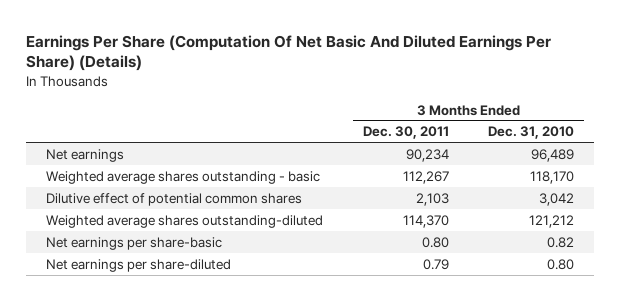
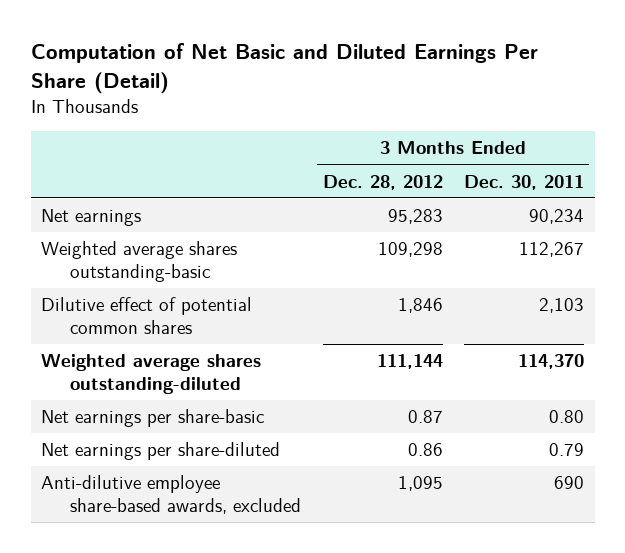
- Earnings Per Share (Computation Of Net Basic And Diluted Earnings Per Share) (Details)
+ Computation of Net Basic and Diluted Earnings Per Share (Detail)
- | 3 Months Ended Dec. 30, 2011 | 3 Months Ended Dec. 31, 2010
+ | 3 Months Ended Dec. 28, 2012 | 3 Months Ended Dec. 30, 2011
- Weighted average shares outstanding - basic | 112,267 | 118,170
+ Weighted average shares outstanding-basic | 109,298 | 112,267
+ Anti-dilutive employee share-based awards, excluded | 1,095 | 690

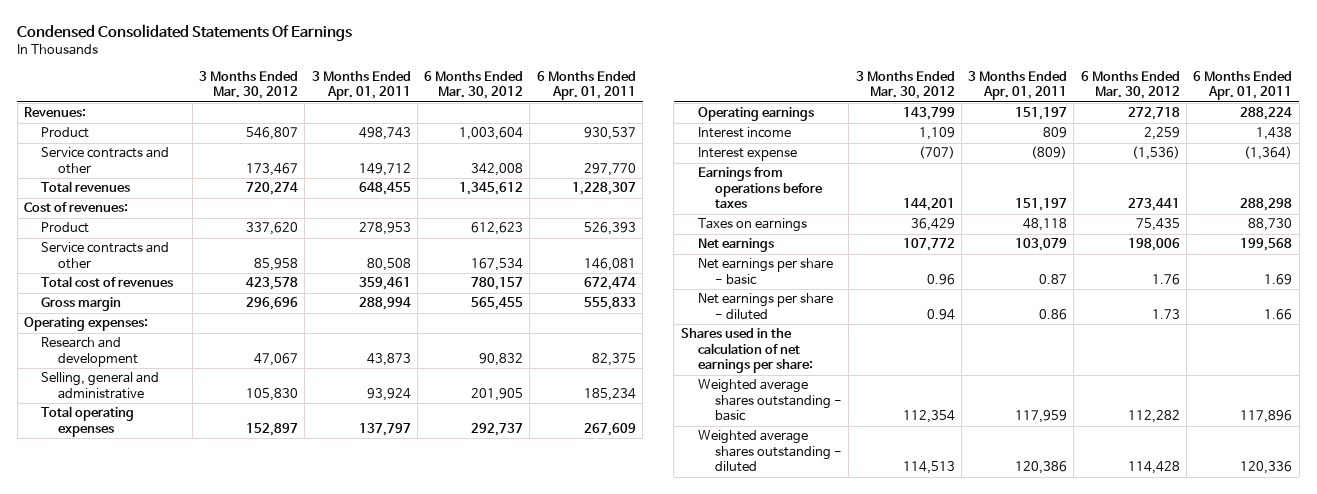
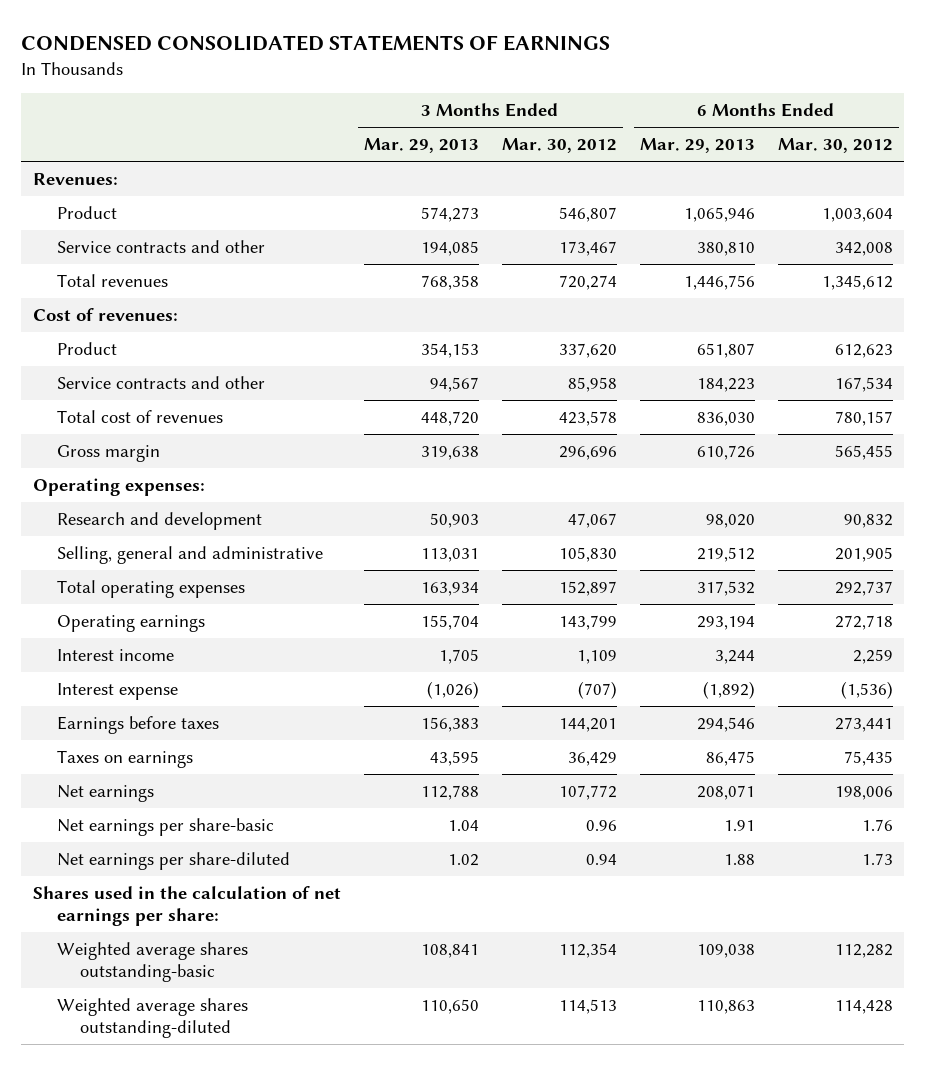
- Condensed Consolidated Statements Of Earnings
+ CONDENSED CONSOLIDATED STATEMENTS OF EARNINGS
- | 3 Months Ended Mar. 30, 2012 | 3 Months Ended Apr. 01, 2011 | 6 Months Ended Mar. 30, 2012 | 6 Months Ended Apr. 01, 2011
+ | 3 Months Ended Mar. 29, 2013 | 3 Months Ended Mar. 30, 2012 | 6 Months Ended Mar. 29, 2013 | 6 Months Ended Mar. 30, 2012
- Earnings from operations before taxes | 144,201 | 151,197 | 273,441 | 288,298
+ Earnings before taxes | 156,383 | 144,201 | 294,546 | 273,441
- Net earnings per share - basic | 0.96 | 0.87 | 1.76 | 1.69
- Net earnings per share - diluted | 0.94 | 0.86 | 1.73 | 1.66
+ Net earnings per share-basic | 1.04 | 0.96 | 1.91 | 1.76
+ Net earnings per share-diluted | 1.02 | 0.94 | 1.88 | 1.73
- Weighted average shares outstanding - basic | 112,354 | 117,959 | 112,282 | 117,896
- Weighted average shares outstanding - diluted | 114,513 | 120,386 | 114,428 | 120,336
+ Weighted average shares outstanding-basic | 108,841 | 112,354 | 109,038 | 112,282
+ Weighted average shares outstanding-diluted | 110,650 | 114,513 | 110,863 | 114,428

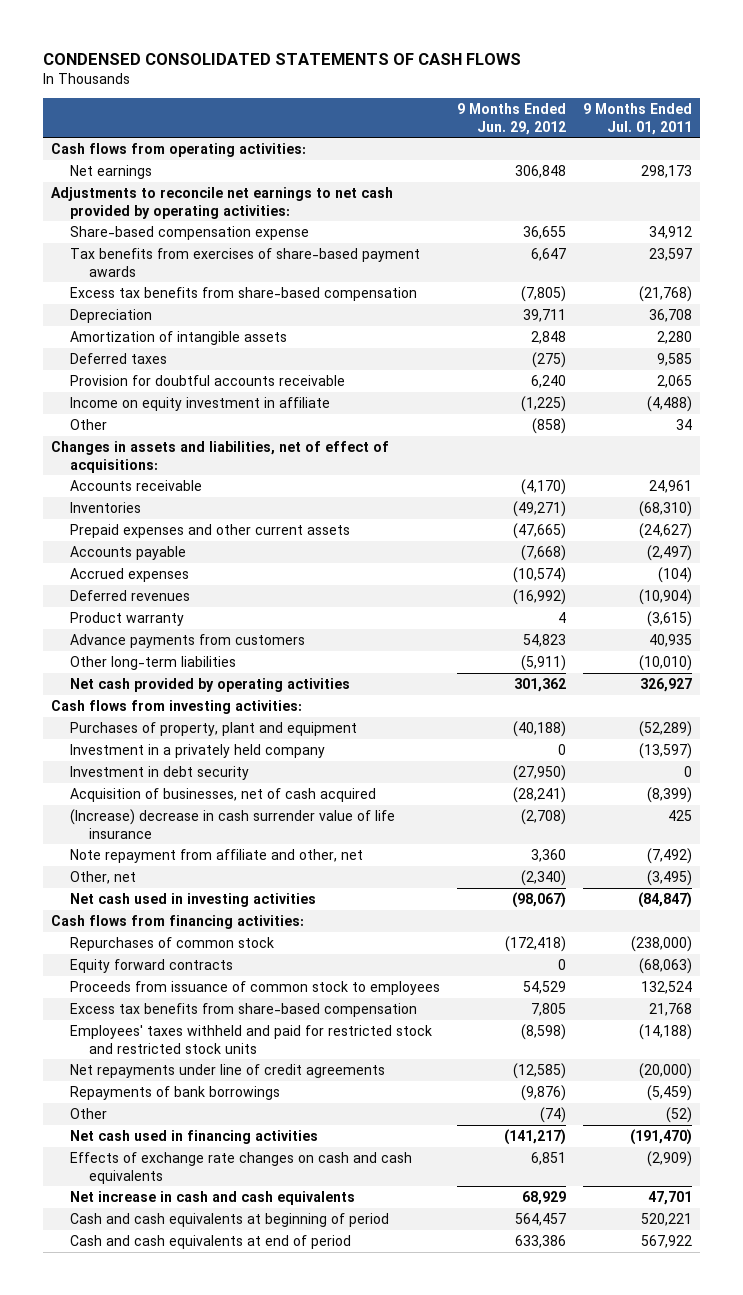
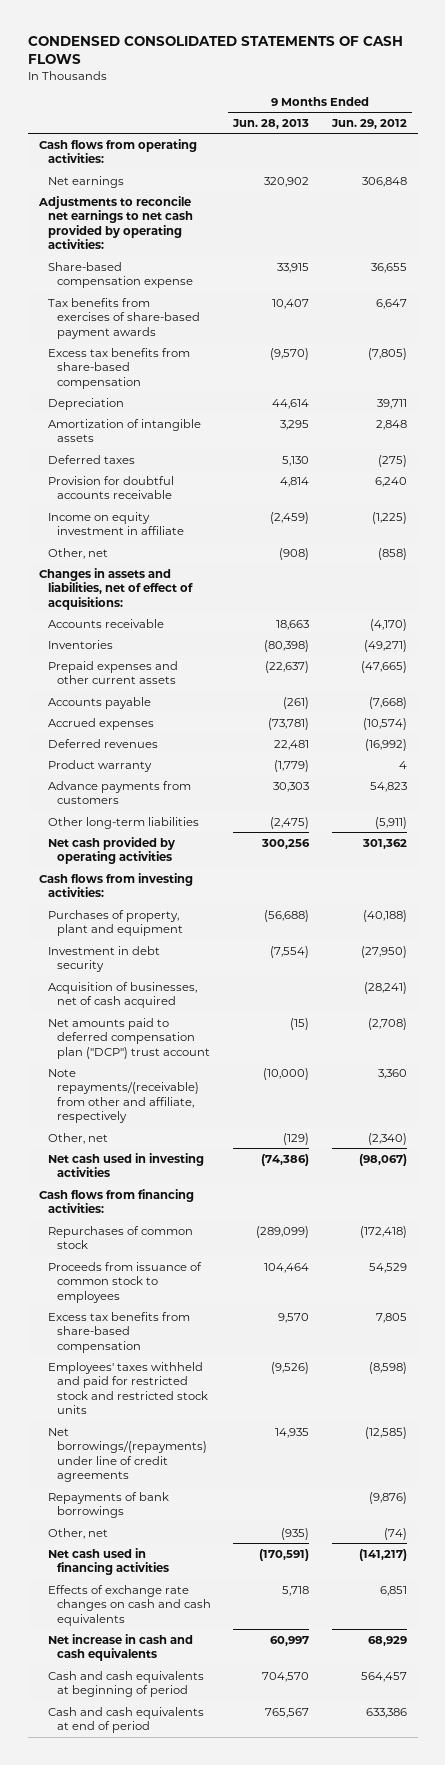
- | 9 Months Ended Jun. 29, 2012 | 9 Months Ended Jul. 01, 2011
+ | 9 Months Ended Jun. 28, 2013 | 9 Months Ended Jun. 29, 2012
- Other | (858) | 34
+ Other, net | (908) | (858)
- Investment in a privately held company | 0 | (13,597)
- (Increase) decrease in cash surrender value of life insurance | (2,708) | 425
- Note repayment from affiliate and other, net | 3,360 | (7,492)
+ Net amounts paid to deferred compensation plan ("DCP") trust account | (15) | (2,708)
+ Note repayments/(receivable) from other and affiliate, respectively | (10,000) | 3,360
- Equity forward contracts | 0 | (68,063)
- Net repayments under line of credit agreements | (12,585) | (20,000)
+ Net borrowings/(repayments) under line of credit agreements | 14,935 | (12,585)
- Other | (74) | (52)
+ Other, net | (935) | (74)

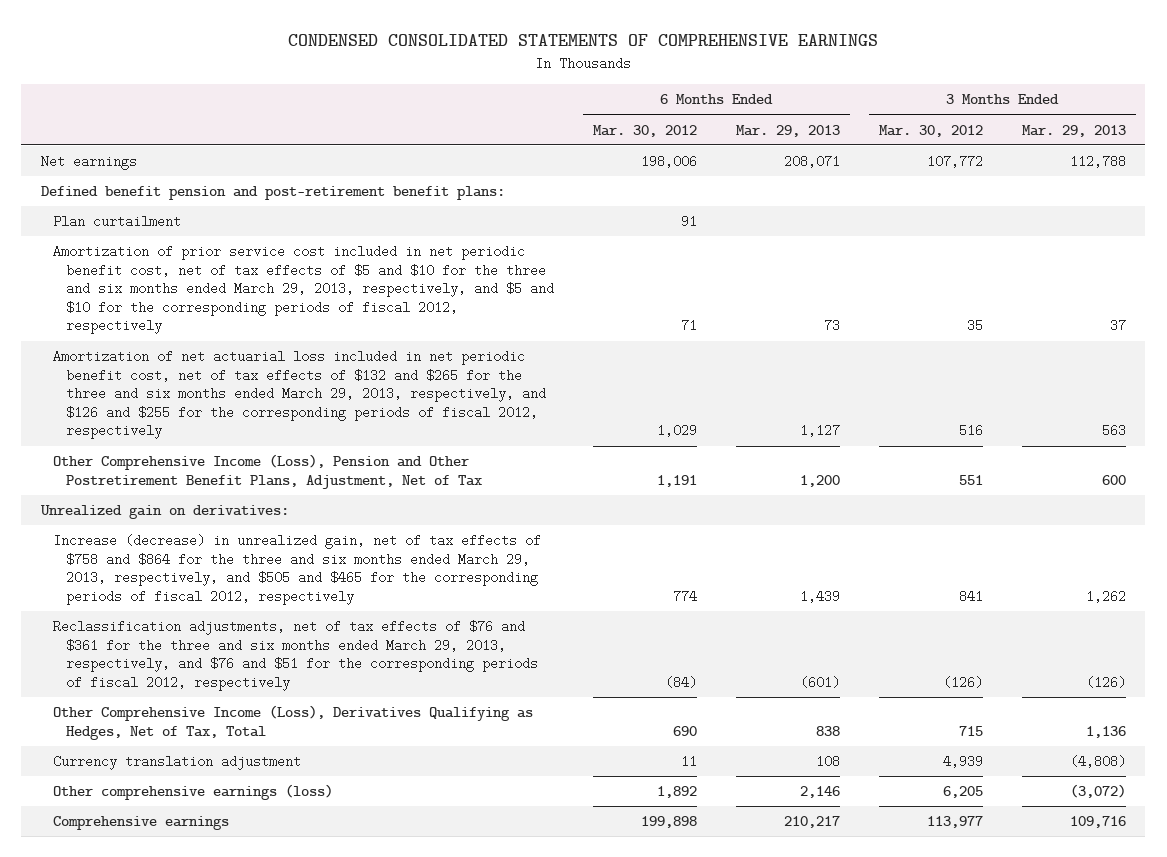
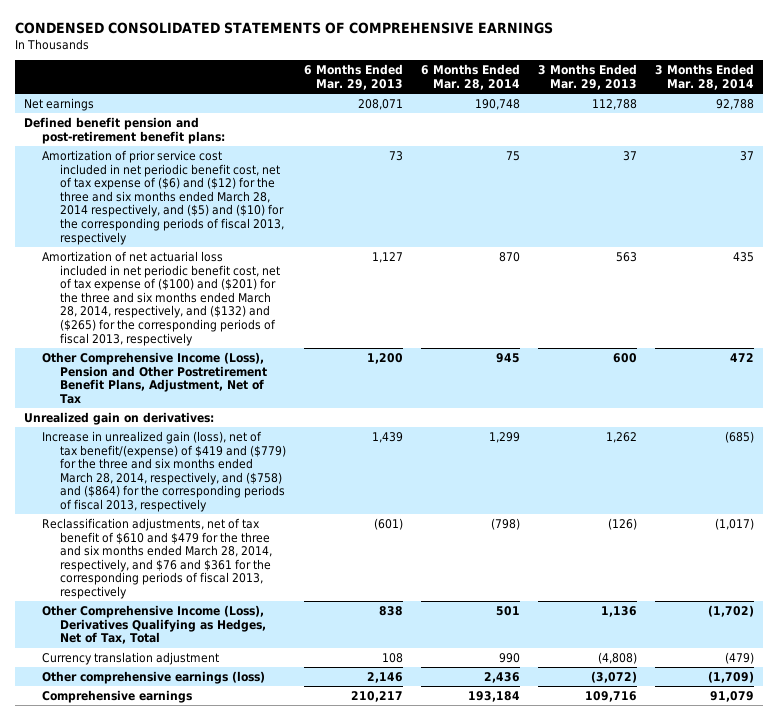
- | 6 Months Ended Mar. 30, 2012 | 6 Months Ended Mar. 29, 2013 | 3 Months Ended Mar. 30, 2012 | 3 Months Ended Mar. 29, 2013
+ | 6 Months Ended Mar. 29, 2013 | 6 Months Ended Mar. 28, 2014 | 3 Months Ended Mar. 29, 2013 | 3 Months Ended Mar. 28, 2014
- Plan curtailment | 91 | | |
- Amortization of prior service cost included in net periodic benefit cost, net of tax effects of $5 and $10 for the three and six months ended March 29, 2013, respectively, and $5 and $10 for the corresponding periods of fiscal 2012, respectively | 71 | 73 | 35 | 37
- Amortization of net actuarial loss included in net periodic benefit cost, net of tax effects of $132 and $265 for the three and six months ended March 29, 2013, respectively, and $126 and $255 for the corresponding periods of fiscal 2012, respectively | 1,029 | 1,127 | 516 | 563
+ Amortization of prior service cost included in net periodic benefit cost, net of tax expense of ($6) and ($12) for the three and six months ended March 28, 2014 respectively, and ($5) and ($10) for the corresponding periods of fiscal 2013, respectively | 73 | 75 | 37 | 37
+ Amortization of net actuarial loss included in net periodic benefit cost, net of tax expense of ($100) and ($201) for the three and six months ended March 28, 2014, respectively, and ($132) and ($265) for the corresponding periods of fiscal 2013, respectively | 1,127 | 870 | 563 | 435
- Increase (decrease) in unrealized gain, net of tax effects of $758 and $864 for the three and six months ended March 29, 2013, respectively, and $505 and $465 for the corresponding periods of fiscal 2012, respectively | 774 | 1,439 | 841 | 1,262
- Reclassification adjustments, net of tax effects of $76 and $361 for the three and six months ended March 29, 2013, respectively, and $76 and $51 for the corresponding periods of fiscal 2012, respectively | (84) | (601) | (126) | (126)
+ Increase in unrealized gain (loss), net of tax benefit/(expense) of $419 and ($779) for the three and six months ended March 28, 2014, respectively, and ($758) and ($864) for the corresponding periods of fiscal 2013, respectively | 1,439 | 1,299 | 1,262 | (685)
+ Reclassification adjustments, net of tax benefit of $610 and $479 for the three and six months ended March 28, 2014, respectively, and $76 and $361 for the corresponding periods of fiscal 2013, respectively | (601) | (798) | (126) | (1,017)

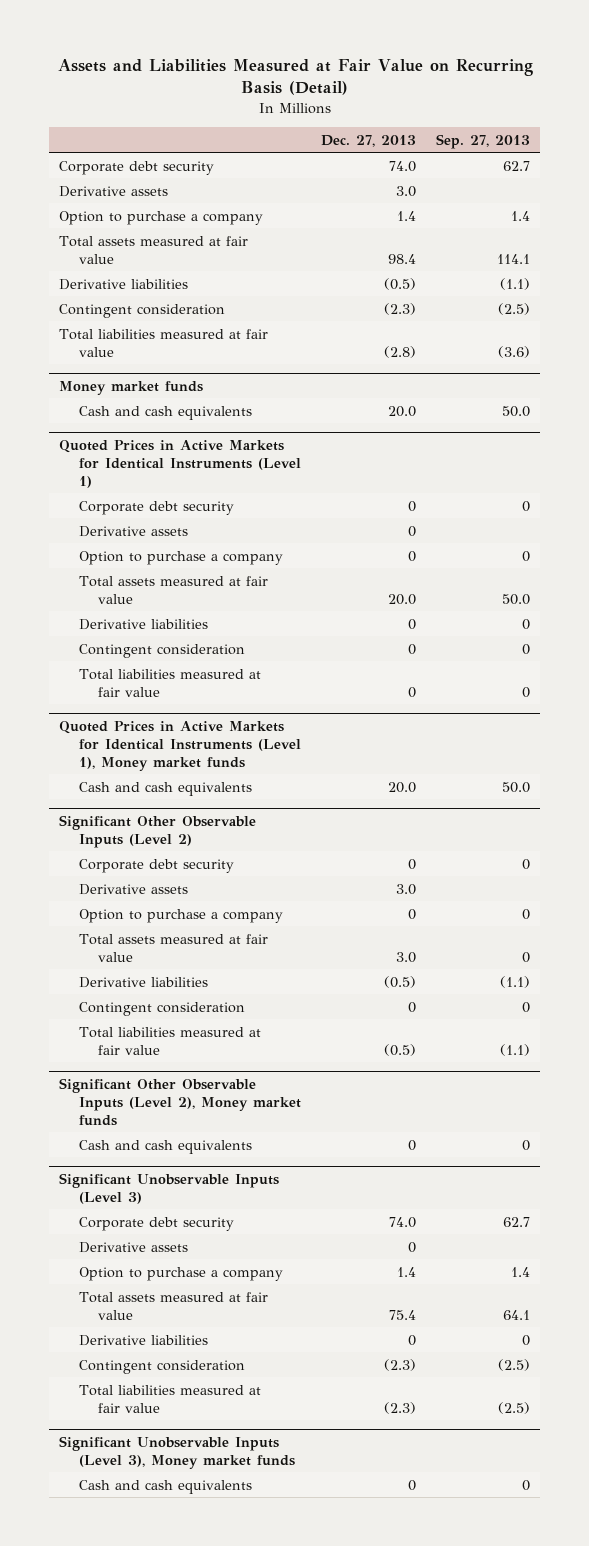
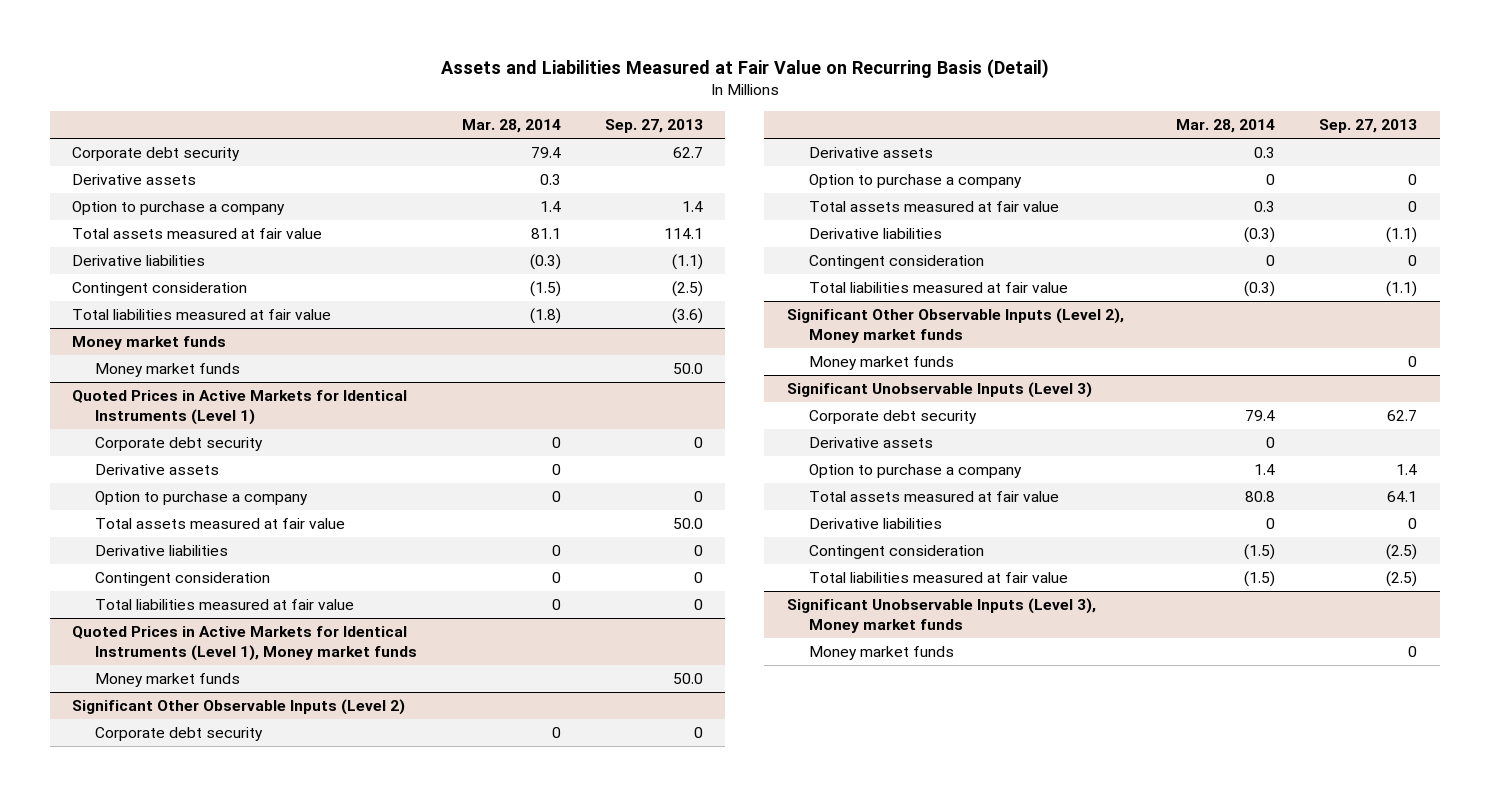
- | Dec. 27, 2013 | Sep. 27, 2013
+ | Mar. 28, 2014 | Sep. 27, 2013
@ Money market funds
- Cash and cash equivalents | 20.0 | 50.0
+ Money market funds | | 50.0
@ Quoted Prices in Active Markets for Identical Instruments (Level 1), Money market funds
- Cash and cash equivalents | 20.0 | 50.0
+ Money market funds | | 50.0
@ Significant Other Observable Inputs (Level 2), Money market funds
- Cash and cash equivalents | 0 | 0
+ Money market funds | | 0
@ Significant Unobservable Inputs (Level 3), Money market funds
- Cash and cash equivalents | 0 | 0
+ Money market funds | | 0

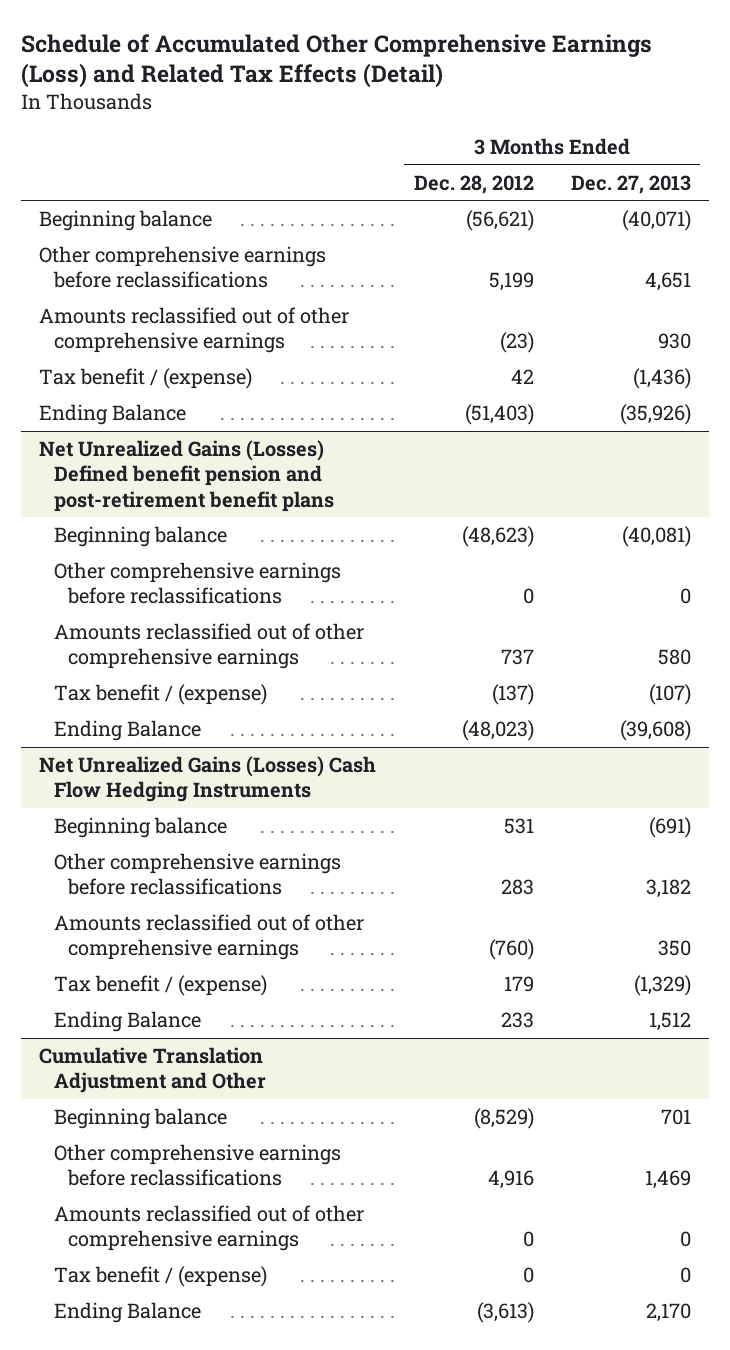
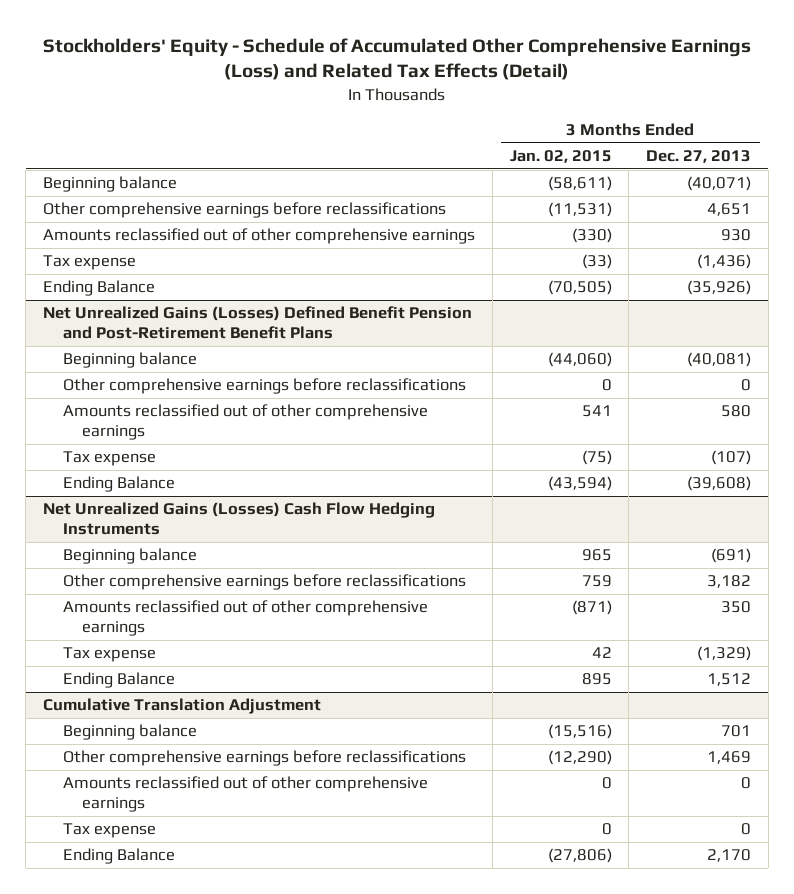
- Schedule of Accumulated Other Comprehensive Earnings (Loss) and Related Tax Effects (Detail)
+ Stockholders' Equity - Schedule of Accumulated Other Comprehensive Earnings (Loss) and Related Tax Effects (Detail)
- | 3 Months Ended Dec. 28, 2012 | 3 Months Ended Dec. 27, 2013
+ | 3 Months Ended Jan. 02, 2015 | 3 Months Ended Dec. 27, 2013
- Tax benefit / (expense) | 42 | (1,436)
+ Tax expense | (33) | (1,436)
- Net Unrealized Gains (Losses) Defined benefit pension and post-retirement benefit plans
+ Net Unrealized Gains (Losses) Defined Benefit Pension and Post-Retirement Benefit Plans
- Tax benefit / (expense) | (137) | (107)
+ Tax expense | (75) | (107)
@ Net Unrealized Gains (Losses) Cash Flow Hedging Instruments
- Tax benefit / (expense) | 179 | (1,329)
+ Tax expense | 42 | (1,329)
- Cumulative Translation Adjustment and Other
+ Cumulative Translation Adjustment
- Tax benefit / (expense) | 0 | 0
+ Tax expense | 0 | 0

